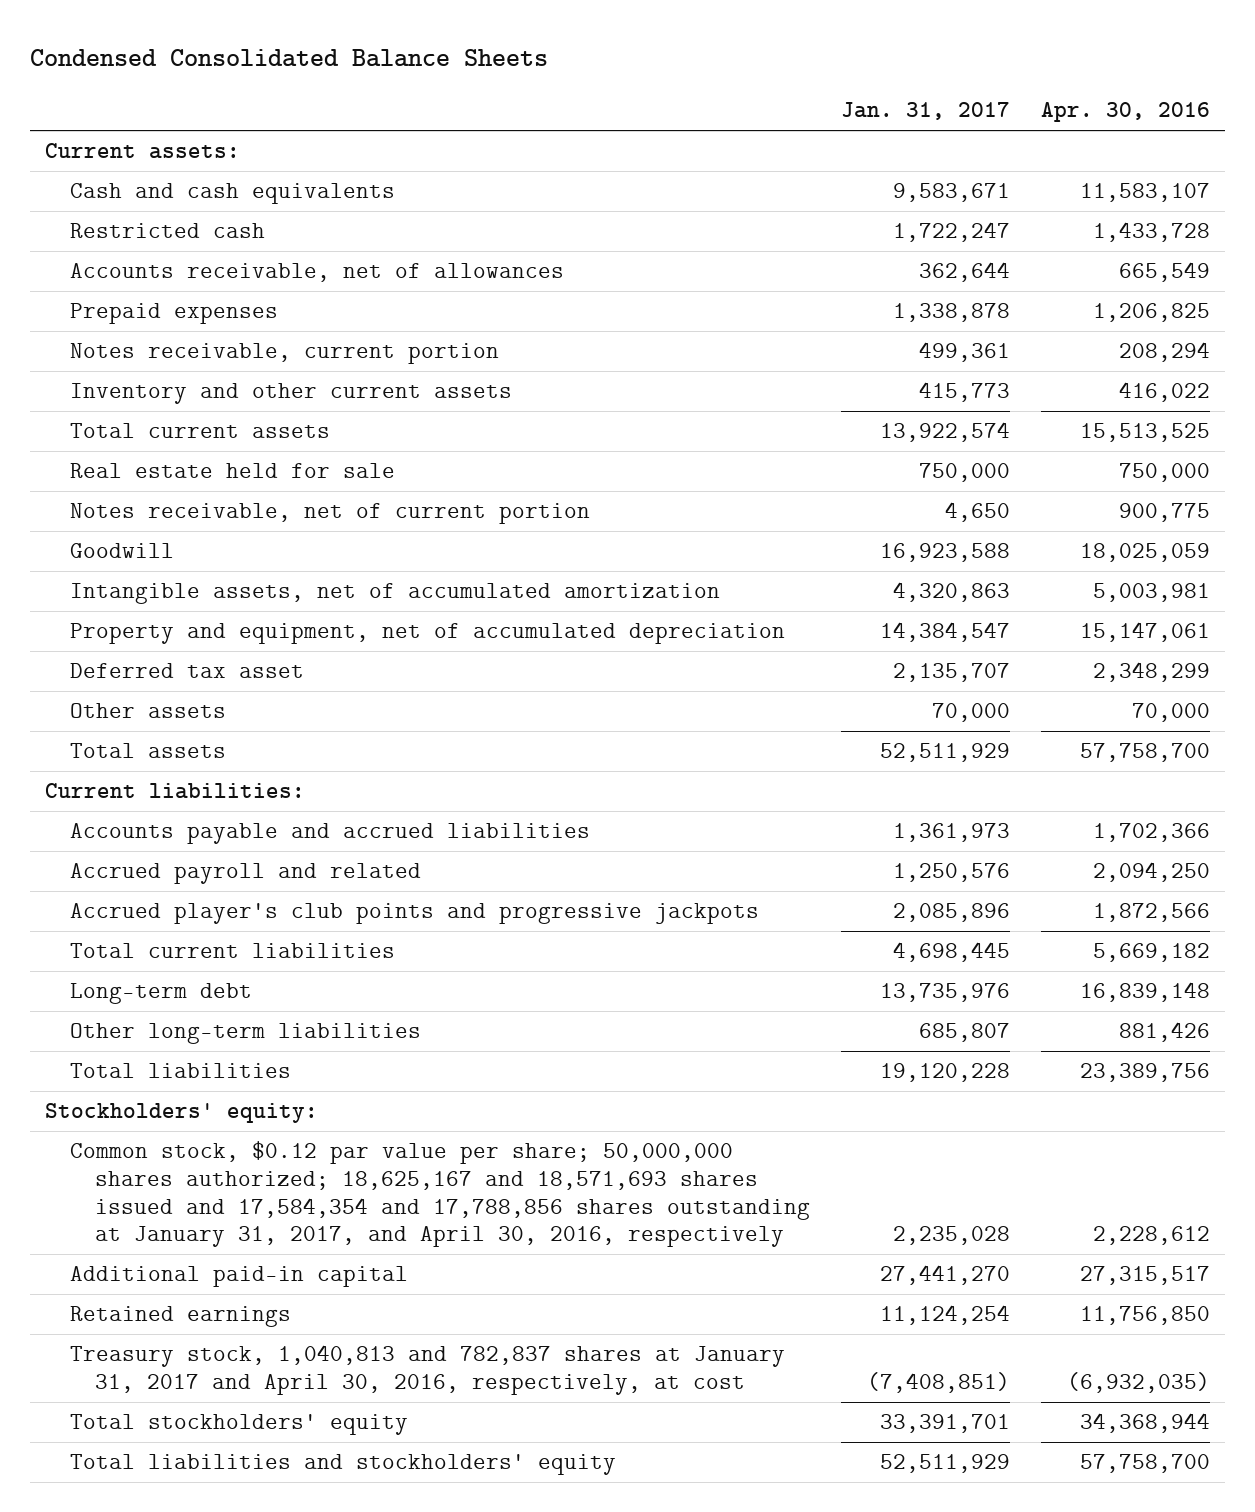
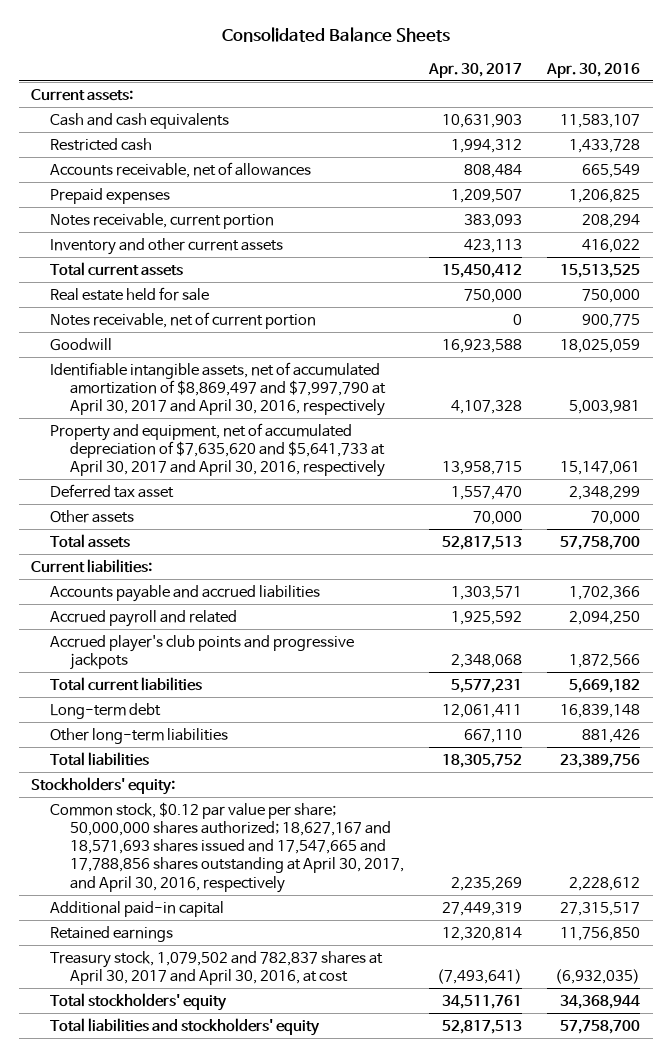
- Condensed Consolidated Balance Sheets
+ Consolidated Balance Sheets
- | Jan. 31, 2017 | Apr. 30, 2016
+ | Apr. 30, 2017 | Apr. 30, 2016
- Intangible assets, net of accumulated amortization | 4,320,863 | 5,003,981
- Property and equipment, net of accumulated depreciation | 14,384,547 | 15,147,061
+ Identifiable intangible assets, net of accumulated amortization of $8,869,497 and $7,997,790 at April 30, 2017 and April 30, 2016, respectively | 4,107,328 | 5,003,981
+ Property and equipment, net of accumulated depreciation of $7,635,620 and $5,641,733 at April 30, 2017 and April 30, 2016, respectively | 13,958,715 | 15,147,061
- Common stock, $0.12 par value per share; 50,000,000 shares authorized; 18,625,167 and 18,571,693 shares issued and 17,584,354 and 17,788,856 shares outstanding at January 31, 2017, and April 30, 2016, respectively | 2,235,028 | 2,228,612
+ Common stock, $0.12 par value per share; 50,000,000 shares authorized; 18,627,167 and 18,571,693 shares issued and 17,547,665 and 17,788,856 shares outstanding at April 30, 2017, and April 30, 2016, respectively | 2,235,269 | 2,228,612
- Treasury stock, 1,040,813 and 782,837 shares at January 31, 2017 and April 30, 2016, respectively, at cost | (7,408,851) | (6,932,035)
+ Treasury stock, 1,079,502 and 782,837 shares at April 30, 2017 and April 30, 2016, at cost | (7,493,641) | (6,932,035)

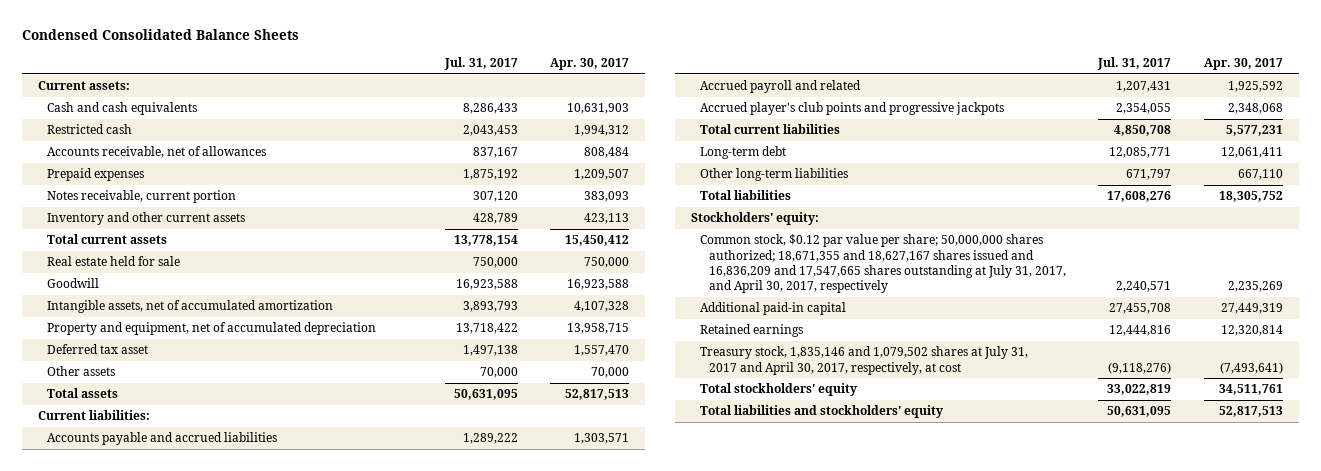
- Consolidated Balance Sheets
+ Condensed Consolidated Balance Sheets
- | Apr. 30, 2017 | Apr. 30, 2016
+ | Jul. 31, 2017 | Apr. 30, 2017
- Notes receivable, net of current portion | 0 | 900,775
- Identifiable intangible assets, net of accumulated amortization of $8,869,497 and $7,997,790 at April 30, 2017 and April 30, 2016, respectively | 4,107,328 | 5,003,981
- Property and equipment, net of accumulated depreciation of $7,635,620 and $5,641,733 at April 30, 2017 and April 30, 2016, respectively | 13,958,715 | 15,147,061
+ Intangible assets, net of accumulated amortization | 3,893,793 | 4,107,328
+ Property and equipment, net of accumulated depreciation | 13,718,422 | 13,958,715
- Common stock, $0.12 par value per share; 50,000,000 shares authorized; 18,627,167 and 18,571,693 shares issued and 17,547,665 and 17,788,856 shares outstanding at April 30, 2017, and April 30, 2016, respectively | 2,235,269 | 2,228,612
+ Common stock, $0.12 par value per share; 50,000,000 shares authorized; 18,671,355 and 18,627,167 shares issued and 16,836,209 and 17,547,665 shares outstanding at July 31, 2017, and April 30, 2017, respectively | 2,240,571 | 2,235,269
- Treasury stock, 1,079,502 and 782,837 shares at April 30, 2017 and April 30, 2016, at cost | (7,493,641) | (6,932,035)
+ Treasury stock, 1,835,146 and 1,079,502 shares at July 31, 2017 and April 30, 2017, respectively, at cost | (9,118,276) | (7,493,641)

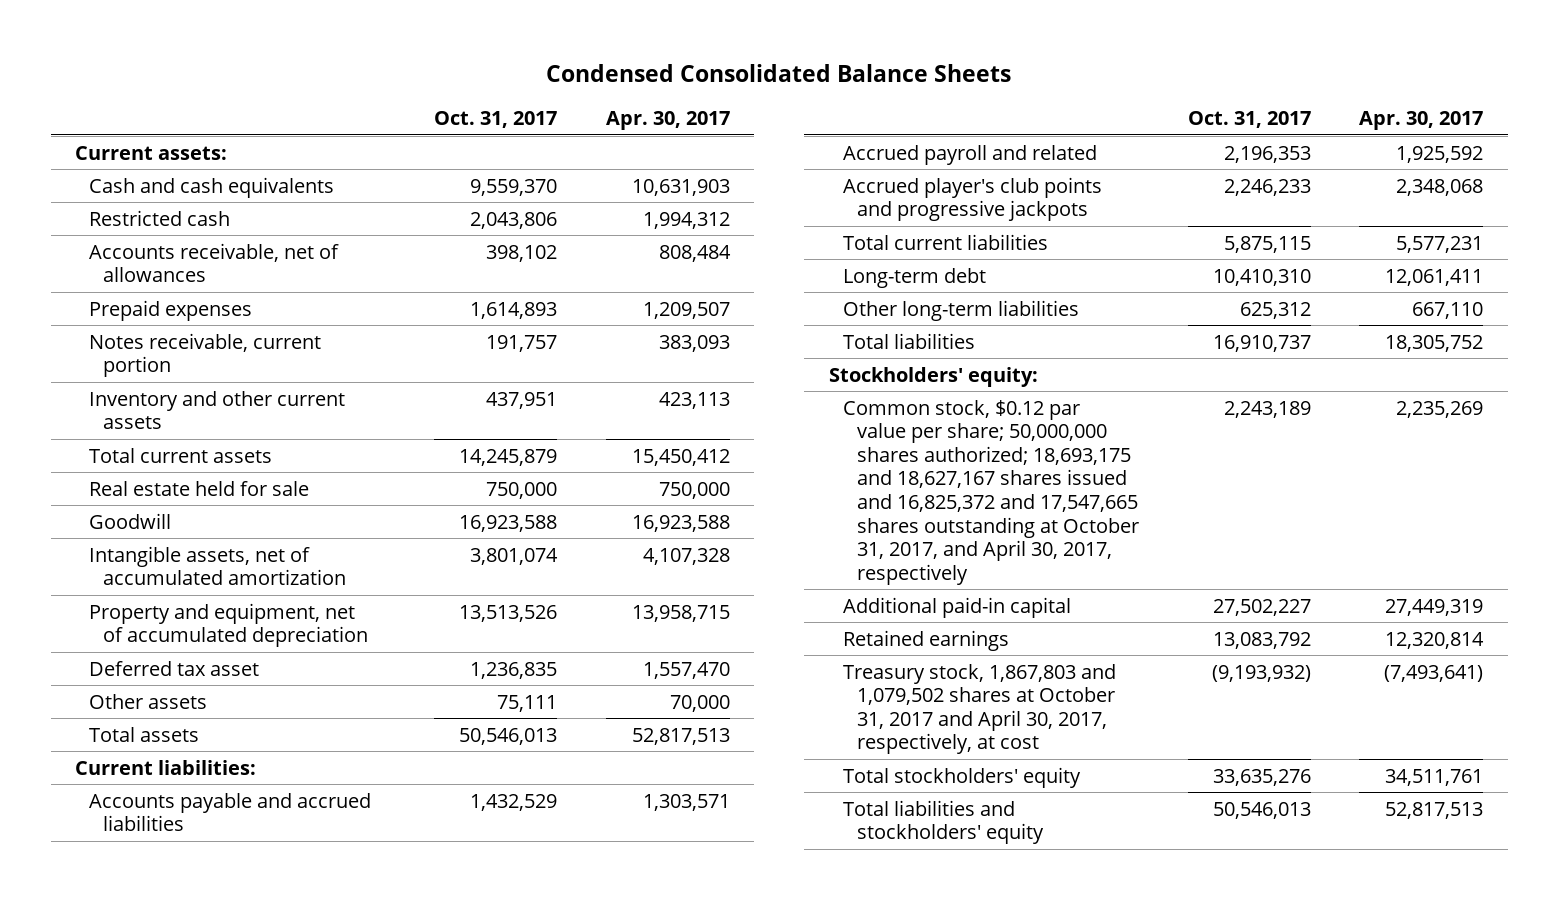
- | Jul. 31, 2017 | Apr. 30, 2017
+ | Oct. 31, 2017 | Apr. 30, 2017
- Common stock, $0.12 par value per share; 50,000,000 shares authorized; 18,671,355 and 18,627,167 shares issued and 16,836,209 and 17,547,665 shares outstanding at July 31, 2017, and April 30, 2017, respectively | 2,240,571 | 2,235,269
+ Common stock, $0.12 par value per share; 50,000,000 shares authorized; 18,693,175 and 18,627,167 shares issued and 16,825,372 and 17,547,665 shares outstanding at October 31, 2017, and April 30, 2017, respectively | 2,243,189 | 2,235,269
- Treasury stock, 1,835,146 and 1,079,502 shares at July 31, 2017 and April 30, 2017, respectively, at cost | (9,118,276) | (7,493,641)
+ Treasury stock, 1,867,803 and 1,079,502 shares at October 31, 2017 and April 30, 2017, respectively, at cost | (9,193,932) | (7,493,641)

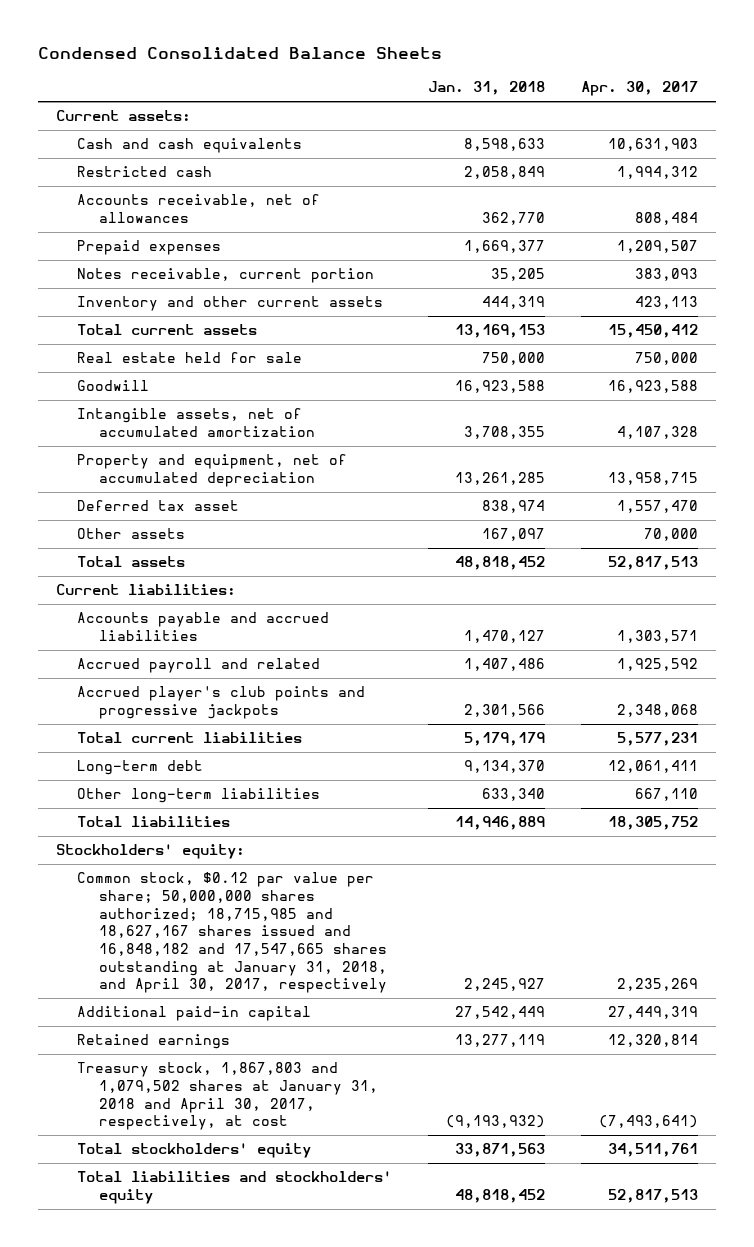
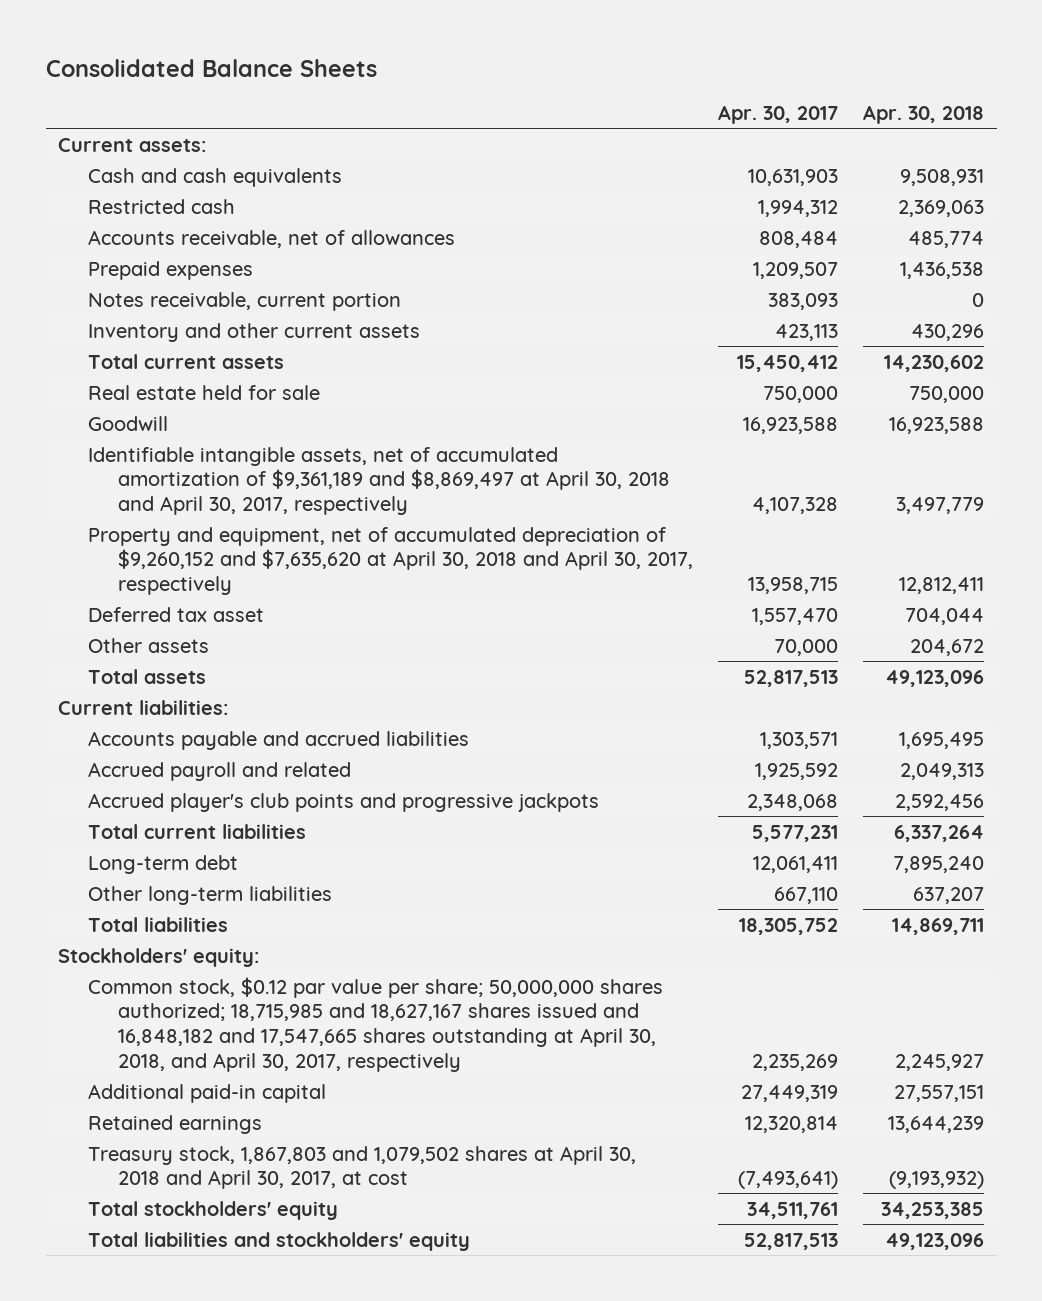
- Condensed Consolidated Balance Sheets
+ Consolidated Balance Sheets
- | Jan. 31, 2018 | Apr. 30, 2017
+ | Apr. 30, 2017 | Apr. 30, 2018
- Intangible assets, net of accumulated amortization | 3,708,355 | 4,107,328
- Property and equipment, net of accumulated depreciation | 13,261,285 | 13,958,715
+ Identifiable intangible assets, net of accumulated amortization of $9,361,189 and $8,869,497 at April 30, 2018 and April 30, 2017, respectively | 4,107,328 | 3,497,779
+ Property and equipment, net of accumulated depreciation of $9,260,152 and $7,635,620 at April 30, 2018 and April 30, 2017, respectively | 13,958,715 | 12,812,411
- Common stock, $0.12 par value per share; 50,000,000 shares authorized; 18,715,985 and 18,627,167 shares issued and 16,848,182 and 17,547,665 shares outstanding at January 31, 2018, and April 30, 2017, respectively | 2,245,927 | 2,235,269
+ Common stock, $0.12 par value per share; 50,000,000 shares authorized; 18,715,985 and 18,627,167 shares issued and 16,848,182 and 17,547,665 shares outstanding at April 30, 2018, and April 30, 2017, respectively | 2,235,269 | 2,245,927
- Treasury stock, 1,867,803 and 1,079,502 shares at January 31, 2018 and April 30, 2017, respectively, at cost | (9,193,932) | (7,493,641)
+ Treasury stock, 1,867,803 and 1,079,502 shares at April 30, 2018 and April 30, 2017, at cost | (7,493,641) | (9,193,932)

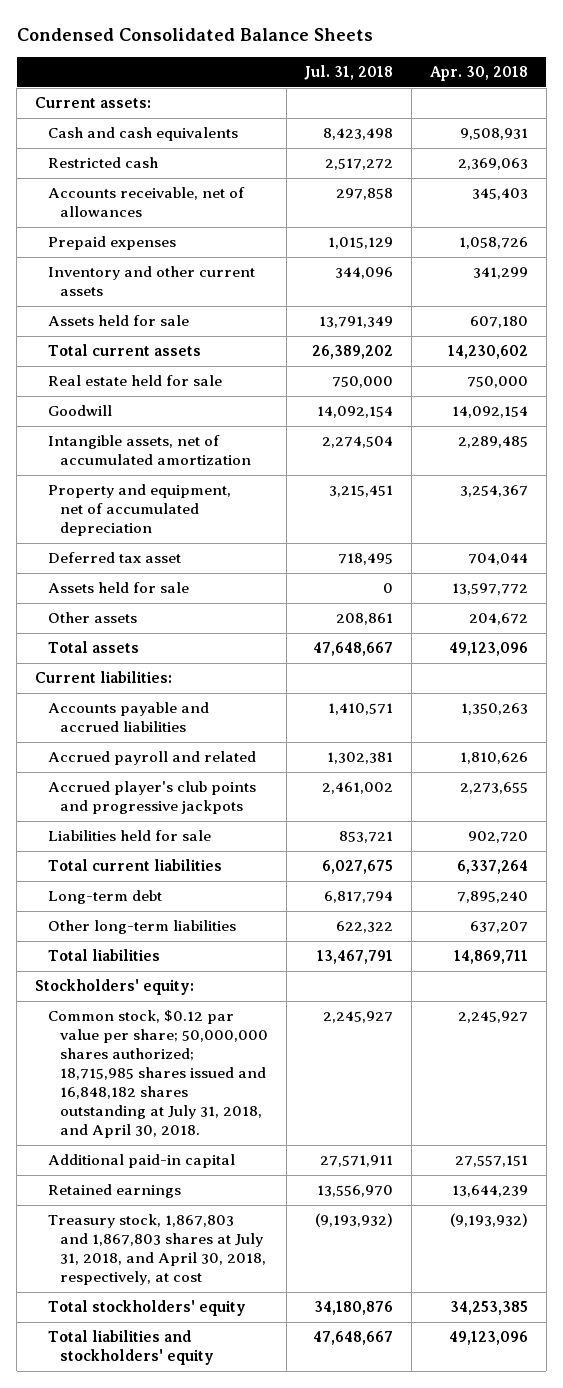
- Consolidated Balance Sheets
+ Condensed Consolidated Balance Sheets
- | Apr. 30, 2017 | Apr. 30, 2018
+ | Jul. 31, 2018 | Apr. 30, 2018
- Accounts receivable, net of allowances | 808,484 | 485,774
- Prepaid expenses | 1,209,507 | 1,436,538
- Notes receivable, current portion | 383,093 | 0
- Inventory and other current assets | 423,113 | 430,296
+ Accounts receivable, net of allowances | 297,858 | 345,403
+ Prepaid expenses | 1,015,129 | 1,058,726
+ Inventory and other current assets | 344,096 | 341,299
+ Assets held for sale | 13,791,349 | 607,180
- Goodwill | 16,923,588 | 16,923,588
- Identifiable intangible assets, net of accumulated amortization of $9,361,189 and $8,869,497 at April 30, 2018 and April 30, 2017, respectively | 4,107,328 | 3,497,779
- Property and equipment, net of accumulated depreciation of $9,260,152 and $7,635,620 at April 30, 2018 and April 30, 2017, respectively | 13,958,715 | 12,812,411
+ Goodwill | 14,092,154 | 14,092,154
+ Intangible assets, net of accumulated amortization | 2,274,504 | 2,289,485
+ Property and equipment, net of accumulated depreciation | 3,215,451 | 3,254,367
+ Assets held for sale | 0 | 13,597,772
- Accounts payable and accrued liabilities | 1,303,571 | 1,695,495
- Accrued payroll and related | 1,925,592 | 2,049,313
- Accrued player's club points and progressive jackpots | 2,348,068 | 2,592,456
+ Accounts payable and accrued liabilities | 1,410,571 | 1,350,263
+ Accrued payroll and related | 1,302,381 | 1,810,626
+ Accrued player's club points and progressive jackpots | 2,461,002 | 2,273,655
+ Liabilities held for sale | 853,721 | 902,720
- Common stock, $0.12 par value per share; 50,000,000 shares authorized; 18,715,985 and 18,627,167 shares issued and 16,848,182 and 17,547,665 shares outstanding at April 30, 2018, and April 30, 2017, respectively | 2,235,269 | 2,245,927
+ Common stock, $0.12 par value per share; 50,000,000 shares authorized; 18,715,985 shares issued and 16,848,182 shares outstanding at July 31, 2018, and April 30, 2018. | 2,245,927 | 2,245,927
- Treasury stock, 1,867,803 and 1,079,502 shares at April 30, 2018 and April 30, 2017, at cost | (7,493,641) | (9,193,932)
+ Treasury stock, 1,867,803 and 1,867,803 shares at July 31, 2018, and April 30, 2018, respectively, at cost | (9,193,932) | (9,193,932)

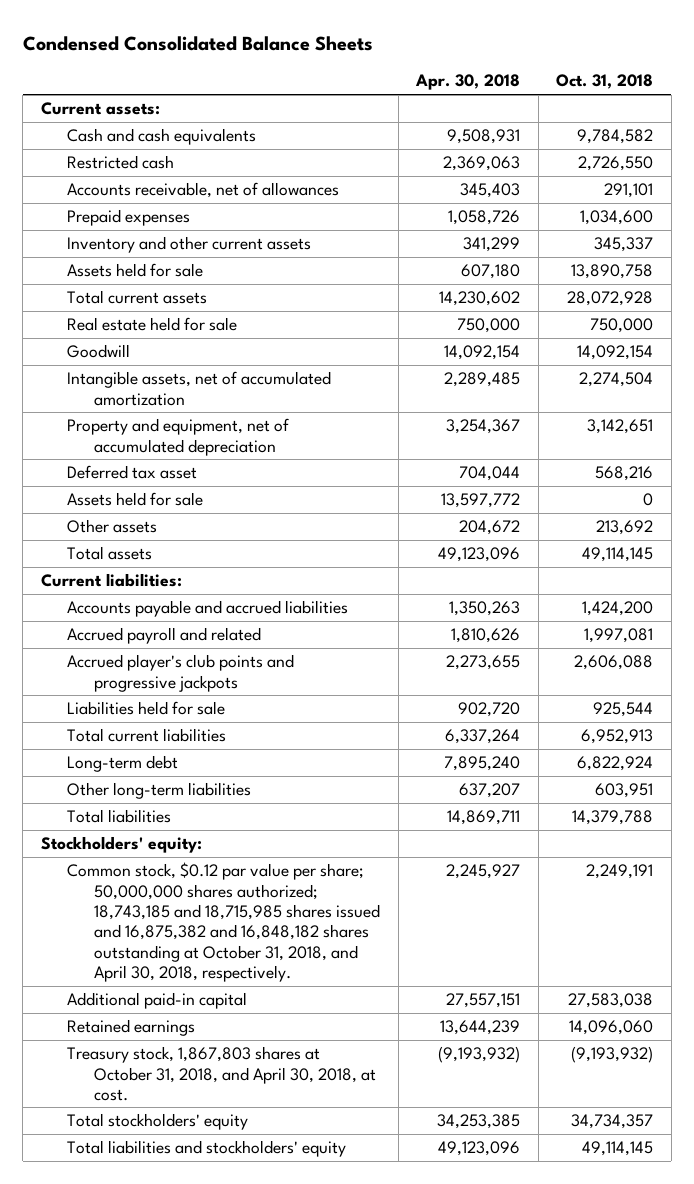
- | Jul. 31, 2018 | Apr. 30, 2018
+ | Apr. 30, 2018 | Oct. 31, 2018
- Common stock, $0.12 par value per share; 50,000,000 shares authorized; 18,715,985 shares issued and 16,848,182 shares outstanding at July 31, 2018, and April 30, 2018. | 2,245,927 | 2,245,927
+ Common stock, $0.12 par value per share; 50,000,000 shares authorized; 18,743,185 and 18,715,985 shares issued and 16,875,382 and 16,848,182 shares outstanding at October 31, 2018, and April 30, 2018, respectively. | 2,245,927 | 2,249,191
- Treasury stock, 1,867,803 and 1,867,803 shares at July 31, 2018, and April 30, 2018, respectively, at cost | (9,193,932) | (9,193,932)
+ Treasury stock, 1,867,803 shares at October 31, 2018, and April 30, 2018, at cost. | (9,193,932) | (9,193,932)

